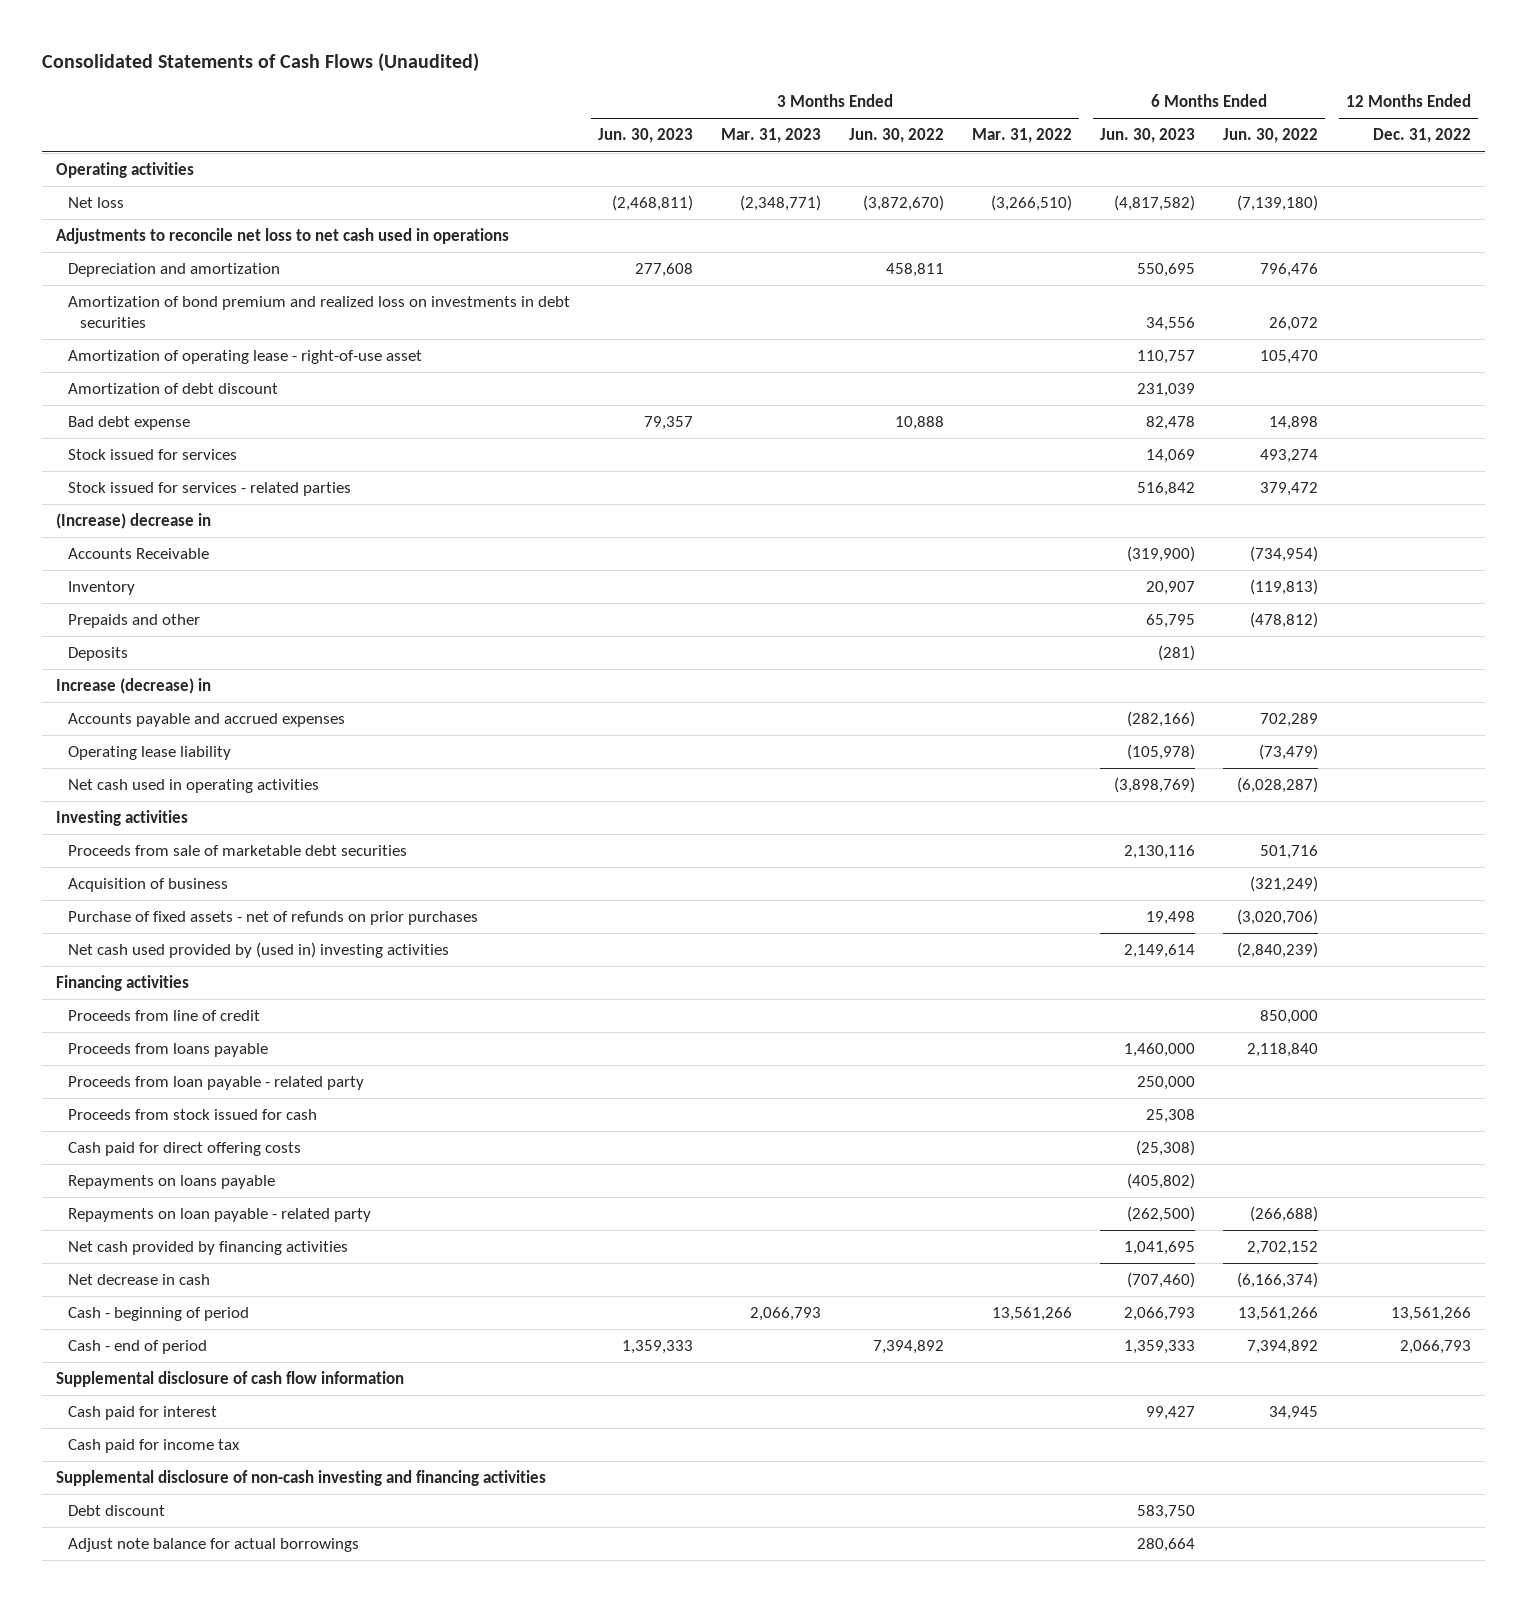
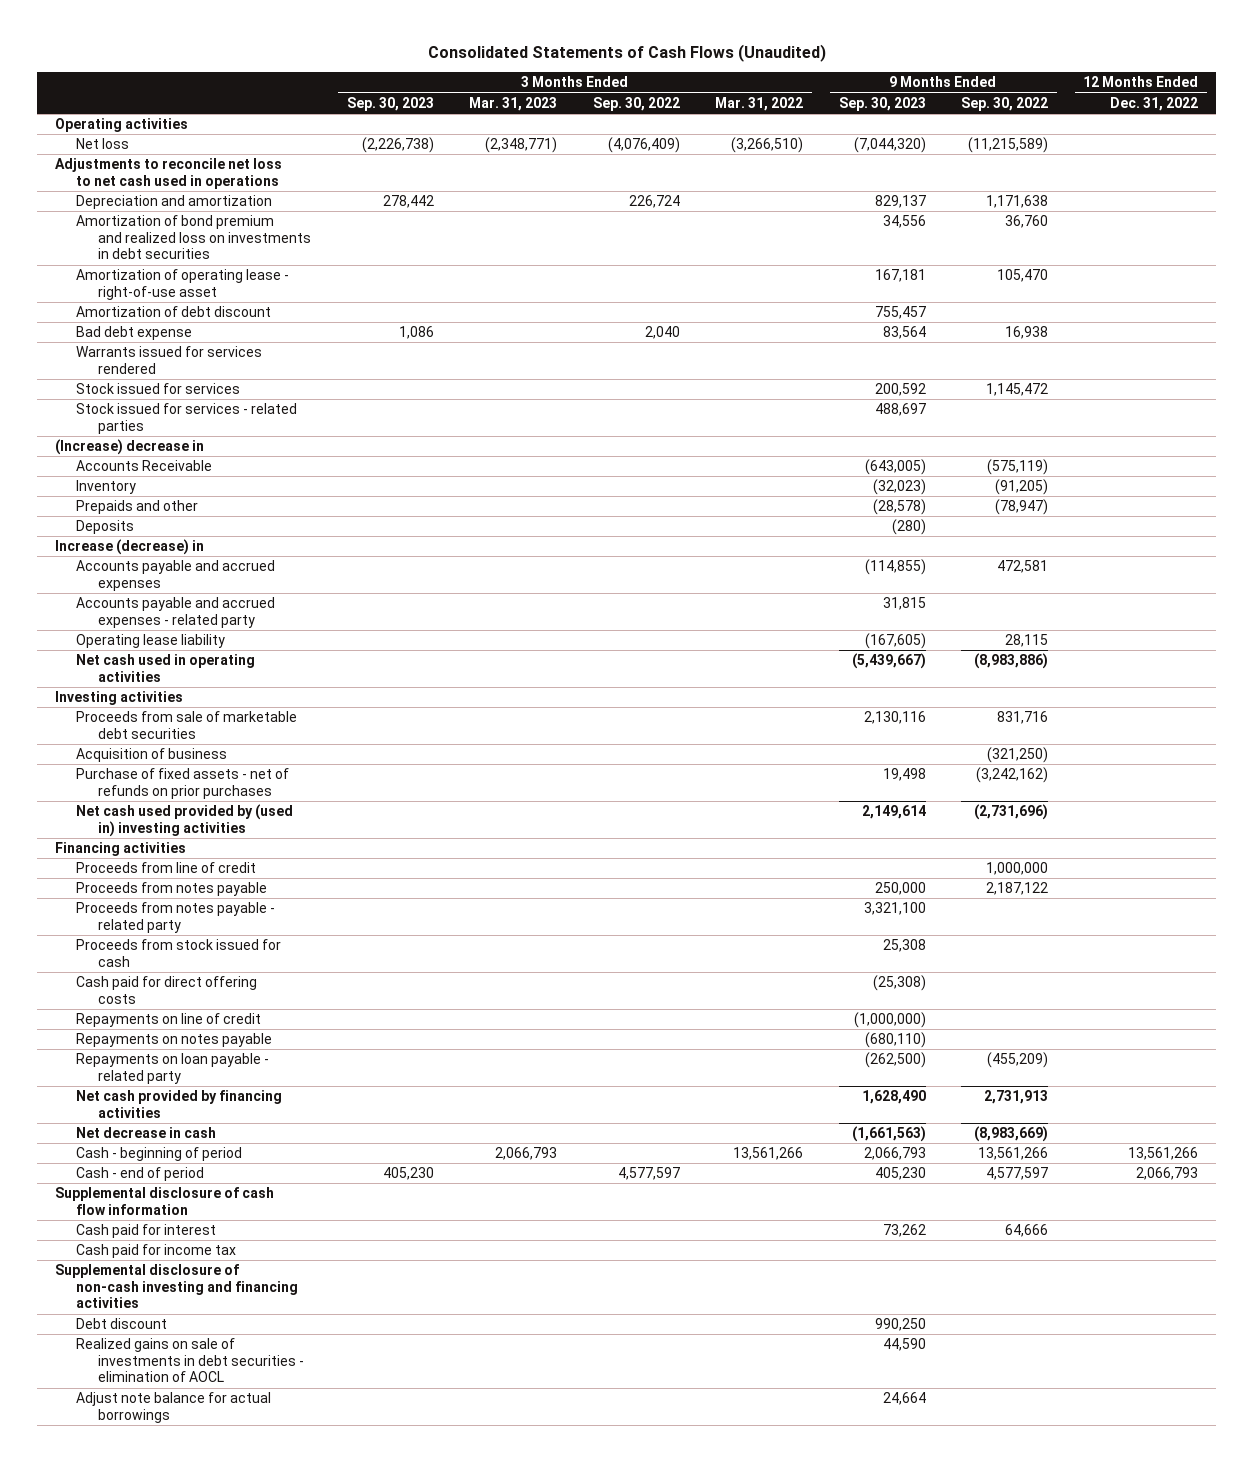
- | 3 Months Ended Jun. 30, 2023 | 3 Months Ended Mar. 31, 2023 | 3 Months Ended Jun. 30, 2022 | 3 Months Ended Mar. 31, 2022 | 6 Months Ended Jun. 30, 2023 | 6 Months Ended Jun. 30, 2022 | 12 Months Ended Dec. 31, 2022
+ | 3 Months Ended Sep. 30, 2023 | 3 Months Ended Mar. 31, 2023 | 3 Months Ended Sep. 30, 2022 | 3 Months Ended Mar. 31, 2022 | 9 Months Ended Sep. 30, 2023 | 9 Months Ended Sep. 30, 2022 | 12 Months Ended Dec. 31, 2022
+ Warrants issued for services rendered
+ Accounts payable and accrued expenses - related party | | | | | 31,815 | |
- Proceeds from loans payable | | | | | 1,460,000 | 2,118,840 |
- Proceeds from loan payable - related party | | | | | 250,000 | |
+ Proceeds from notes payable | | | | | 250,000 | 2,187,122 |
+ Proceeds from notes payable - related party | | | | | 3,321,100 | |
- Repayments on loans payable | | | | | (405,802) | |
+ Repayments on line of credit | | | | | (1,000,000) | |
+ Repayments on notes payable | | | | | (680,110) | |
+ Realized gains on sale of investments in debt securities - elimination of AOCL | | | | | 44,590 | |

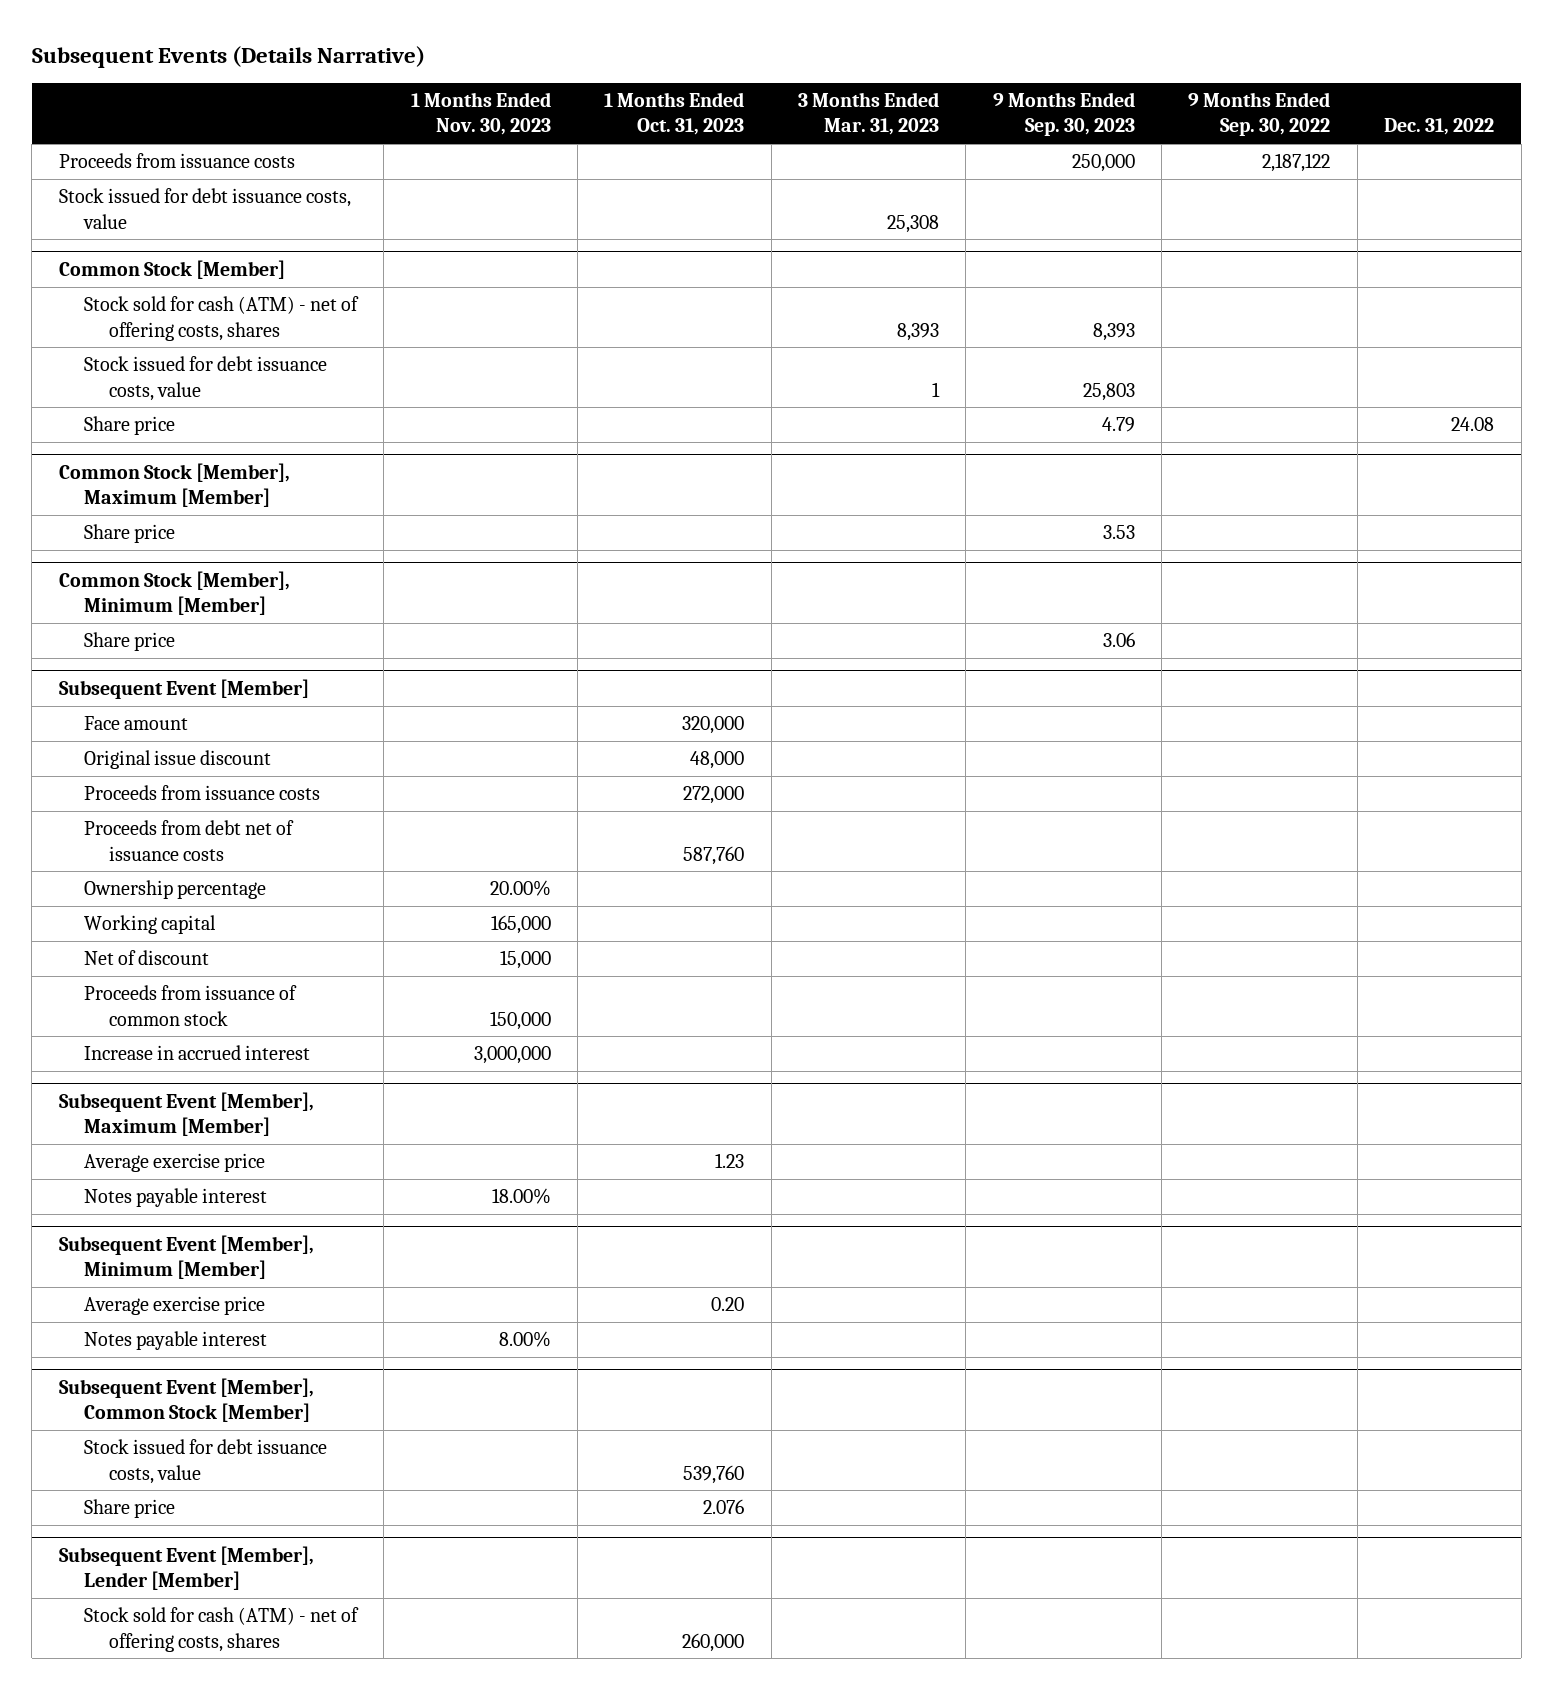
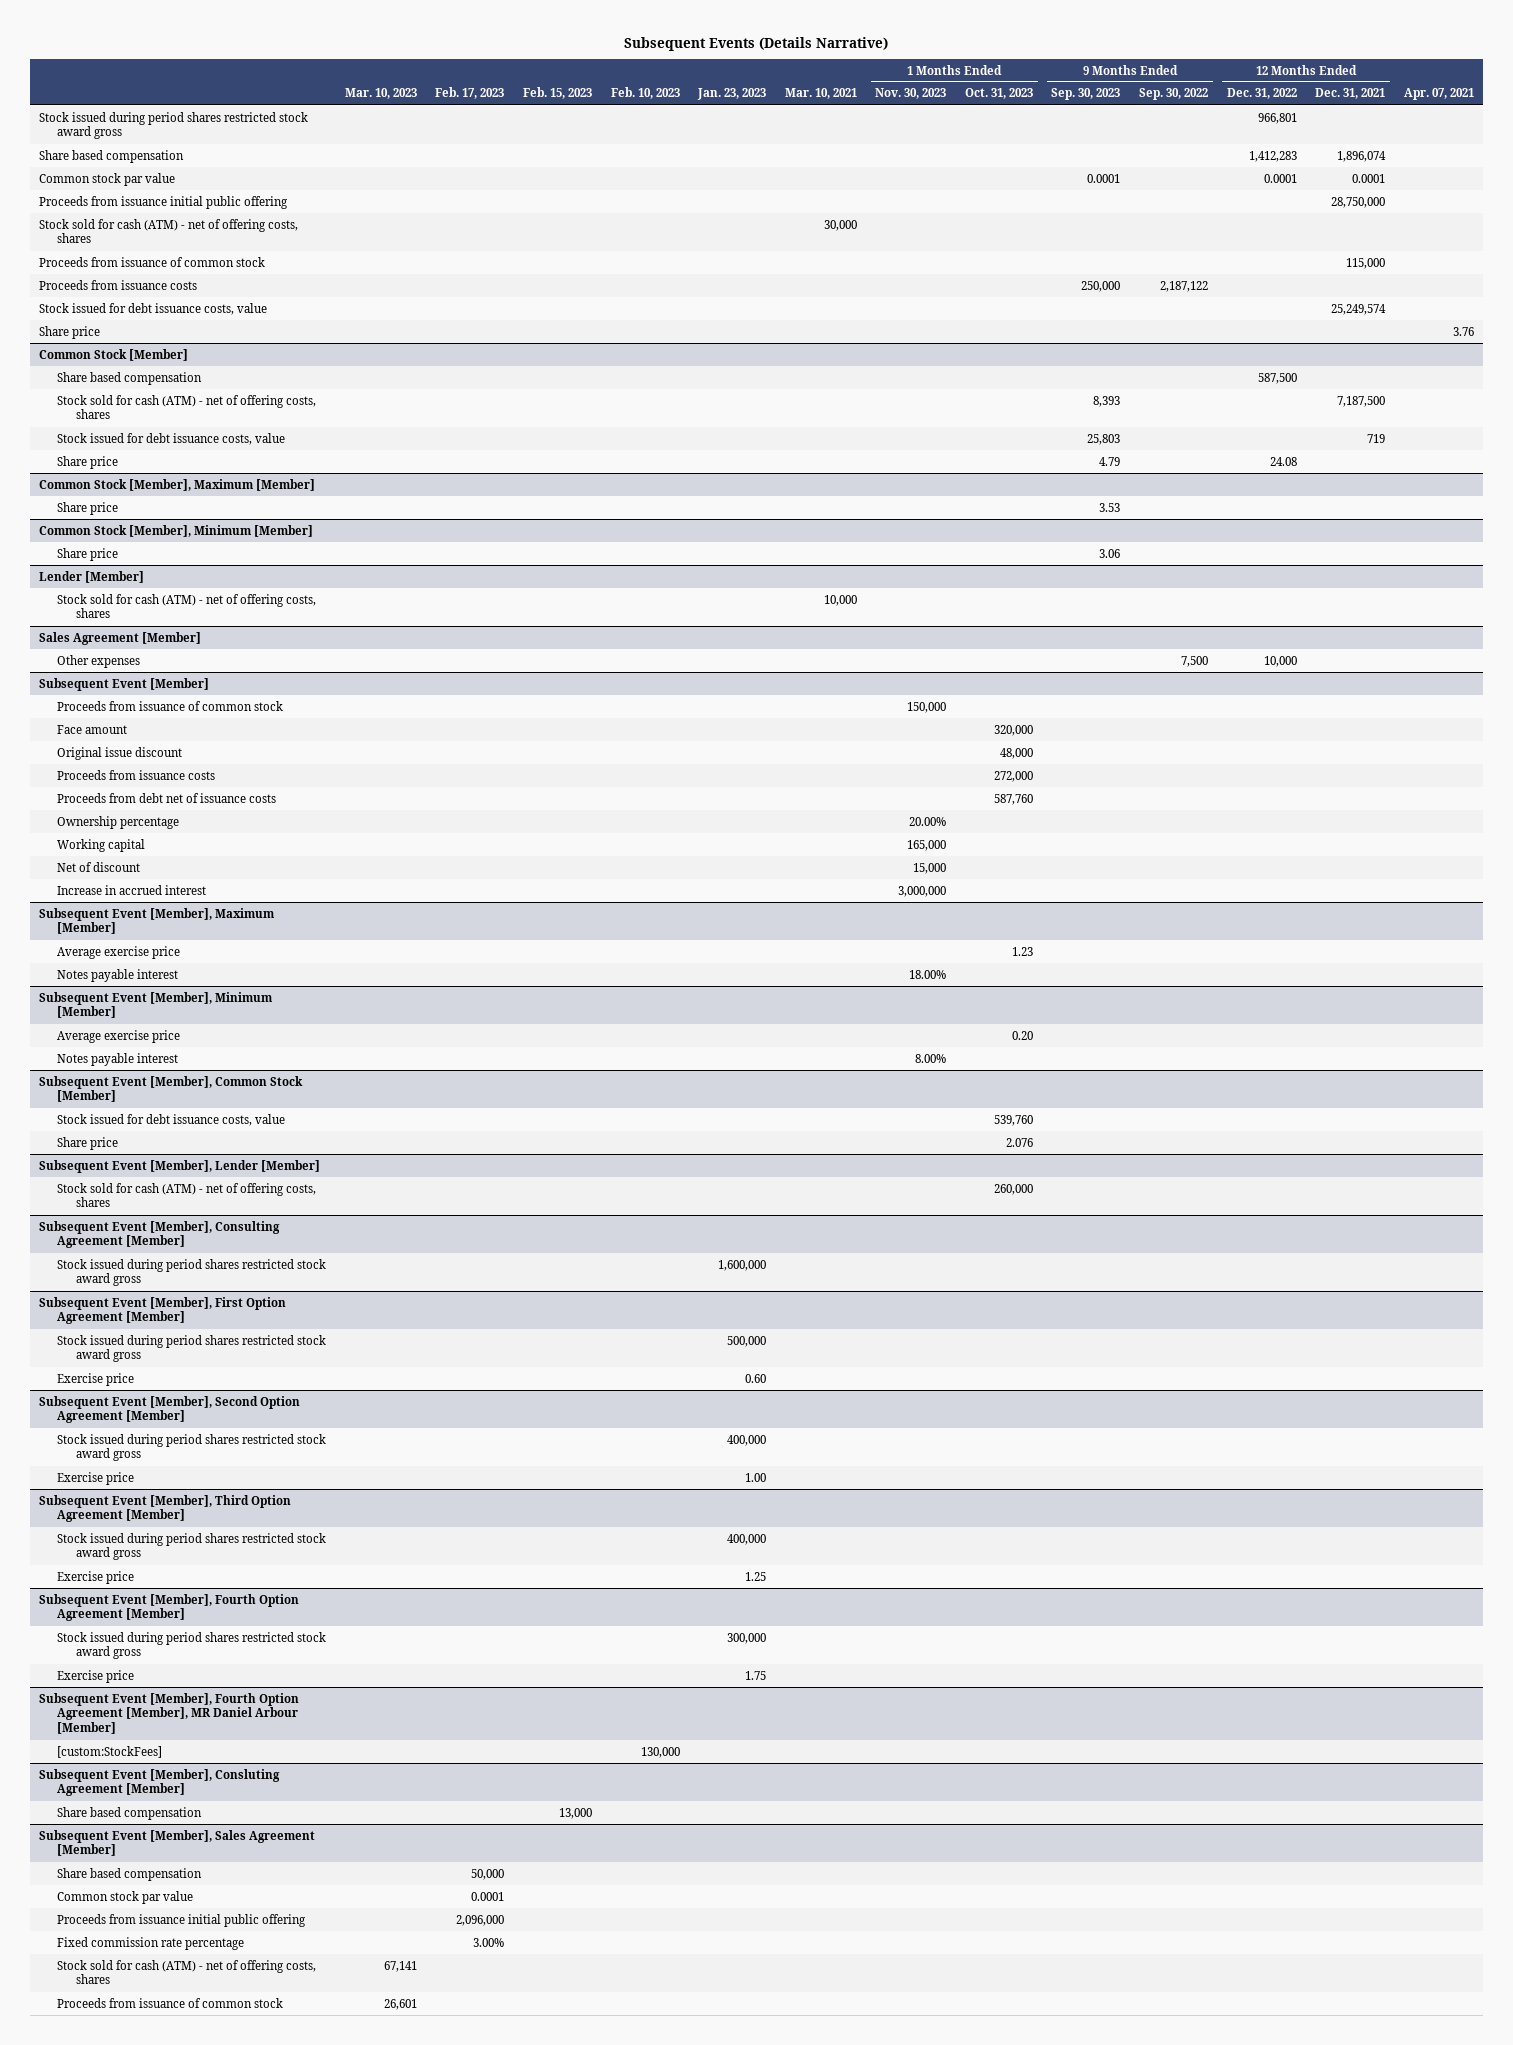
- | 1 Months Ended Nov. 30, 2023 | 1 Months Ended Oct. 31, 2023 | 3 Months Ended Mar. 31, 2023 | 9 Months Ended Sep. 30, 2023 | 9 Months Ended Sep. 30, 2022 | Dec. 31, 2022
+ | Mar. 10, 2023 | Feb. 17, 2023 | Feb. 15, 2023 | Feb. 10, 2023 | Jan. 23, 2023 | Mar. 10, 2021 | 1 Months Ended Nov. 30, 2023 | 1 Months Ended Oct. 31, 2023 | 9 Months Ended Sep. 30, 2023 | 9 Months Ended Sep. 30, 2022 | 12 Months Ended Dec. 31, 2022 | 12 Months Ended Dec. 31, 2021 | Apr. 07, 2021
+ Stock issued during period shares restricted stock award gross | | | | | | | | | | | 966,801 | |
+ Share based compensation | | | | | | | | | | | 1,412,283 | 1,896,074 |
+ Common stock par value | | | | | | | | | 0.0001 | | 0.0001 | 0.0001 |
+ Proceeds from issuance initial public offering | | | | | | | | | | | | 28,750,000 |
+ Stock sold for cash (ATM) - net of offering costs, shares | | | | | | 30,000 | | | | | | |
+ Proceeds from issuance of common stock | | | | | | | | | | | | 115,000 |
+ Share price | | | | | | | | | | | | | 3.76
@ Common Stock [Member]
+ Share based compensation | | | | | | | | | | | 587,500 | |
+ Lender [Member]
+ Stock sold for cash (ATM) - net of offering costs, shares | | | | | | 10,000 | | | | | | |
+ Sales Agreement [Member]
+ Other expenses | | | | | | | | | | 7,500 | 10,000 | |
@ Subsequent Event [Member]
moved up: Proceeds from issuance of common stock | | | | | | | 150,000 | | | | | |
+ Subsequent Event [Member], Consulting Agreement [Member]
+ Stock issued during period shares restricted stock award gross | | | | | 1,600,000 | | | | | | | |
+ Subsequent Event [Member], First Option Agreement [Member]
+ Stock issued during period shares restricted stock award gross | | | | | 500,000 | | | | | | | |
+ Exercise price | | | | | 0.60 | | | | | | | |
+ Subsequent Event [Member], Second Option Agreement [Member]
+ Stock issued during period shares restricted stock award gross | | | | | 400,000 | | | | | | | |
+ Exercise price | | | | | 1.00 | | | | | | | |
+ Subsequent Event [Member], Third Option Agreement [Member]
+ Stock issued during period shares restricted stock award gross | | | | | 400,000 | | | | | | | |
+ Exercise price | | | | | 1.25 | | | | | | | |
+ Subsequent Event [Member], Fourth Option Agreement [Member]
+ Stock issued during period shares restricted stock award gross | | | | | 300,000 | | | | | | | |
+ Exercise price | | | | | 1.75 | | | | | | | |
+ Subsequent Event [Member], Fourth Option Agreement [Member], MR Daniel Arbour [Member]
+ [custom:StockFees] | | | | 130,000 | | | | | | | | |
+ Subsequent Event [Member], Consluting Agreement [Member]
+ Share based compensation | | | 13,000 | | | | | | | | | |
+ Subsequent Event [Member], Sales Agreement [Member]
+ Share based compensation | | 50,000 | | | | | | | | | | |
+ Common stock par value | | 0.0001 | | | | | | | | | | |
+ Proceeds from issuance initial public offering | | 2,096,000 | | | | | | | | | | |
+ Fixed commission rate percentage | | 3.00% | | | | | | | | | | |
+ Stock sold for cash (ATM) - net of offering costs, shares | 67,141 | | | | | | | | | | | |
+ Proceeds from issuance of common stock | 26,601 | | | | | | | | | | | |

